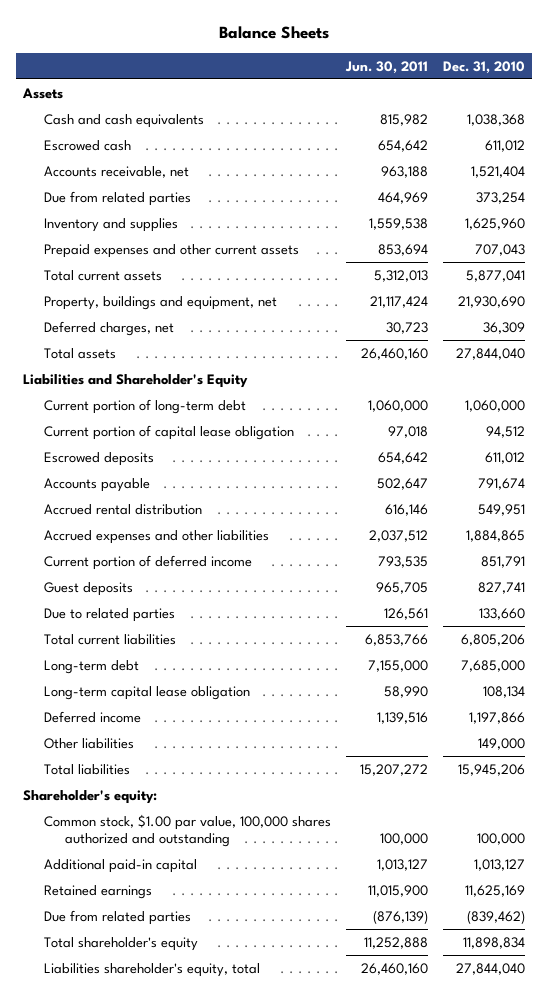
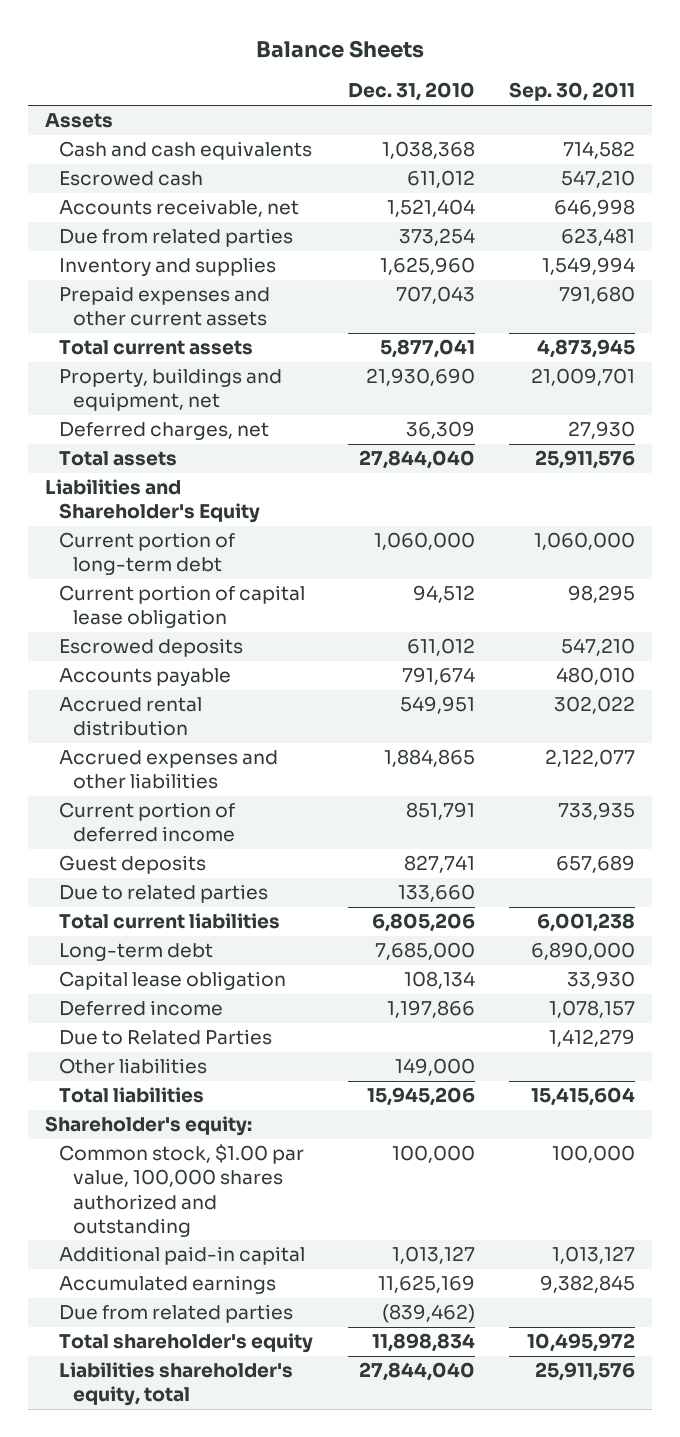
- | Jun. 30, 2011 | Dec. 31, 2010
+ | Dec. 31, 2010 | Sep. 30, 2011
- Long-term capital lease obligation | 58,990 | 108,134
+ Capital lease obligation | 108,134 | 33,930
+ Due to Related Parties | | 1,412,279
- Retained earnings | 11,015,900 | 11,625,169
+ Accumulated earnings | 11,625,169 | 9,382,845

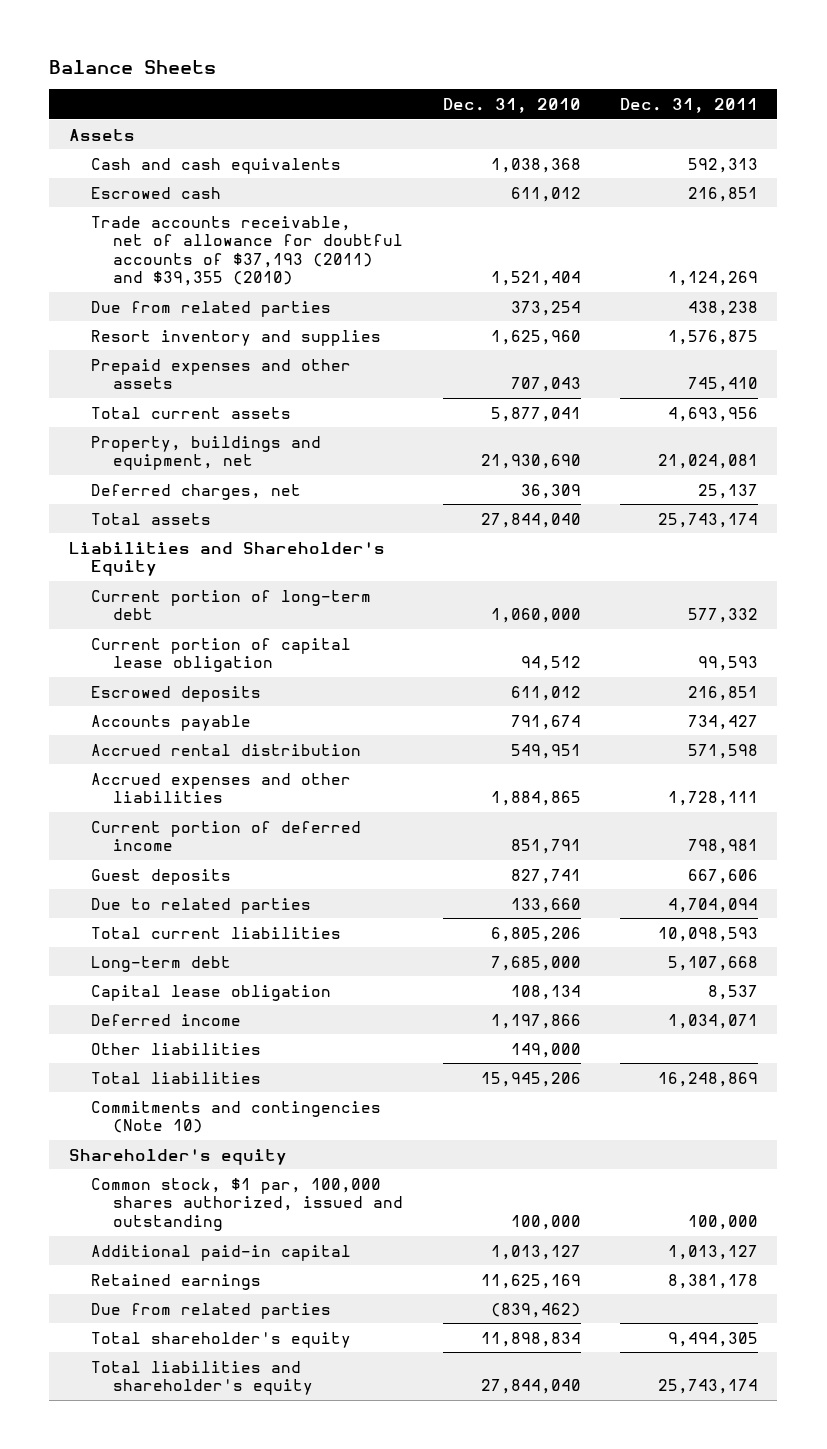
- | Dec. 31, 2010 | Sep. 30, 2011
+ | Dec. 31, 2010 | Dec. 31, 2011
- Accounts receivable, net | 1,521,404 | 646,998
+ Trade accounts receivable, net of allowance for doubtful accounts of $37,193 (2011) and $39,355 (2010) | 1,521,404 | 1,124,269
- Inventory and supplies | 1,625,960 | 1,549,994
- Prepaid expenses and other current assets | 707,043 | 791,680
+ Resort inventory and supplies | 1,625,960 | 1,576,875
+ Prepaid expenses and other assets | 707,043 | 745,410
- Due to Related Parties | | 1,412,279
- Shareholder's equity:
- Common stock, $1.00 par value, 100,000 shares authorized and outstanding | 100,000 | 100,000
+ Commitments and contingencies (Note 10)
+ Shareholder's equity
+ Common stock, $1 par, 100,000 shares authorized, issued and outstanding | 100,000 | 100,000
- Accumulated earnings | 11,625,169 | 9,382,845
+ Retained earnings | 11,625,169 | 8,381,178
- Liabilities shareholder's equity, total | 27,844,040 | 25,911,576
+ Total liabilities and shareholder's equity | 27,844,040 | 25,743,174

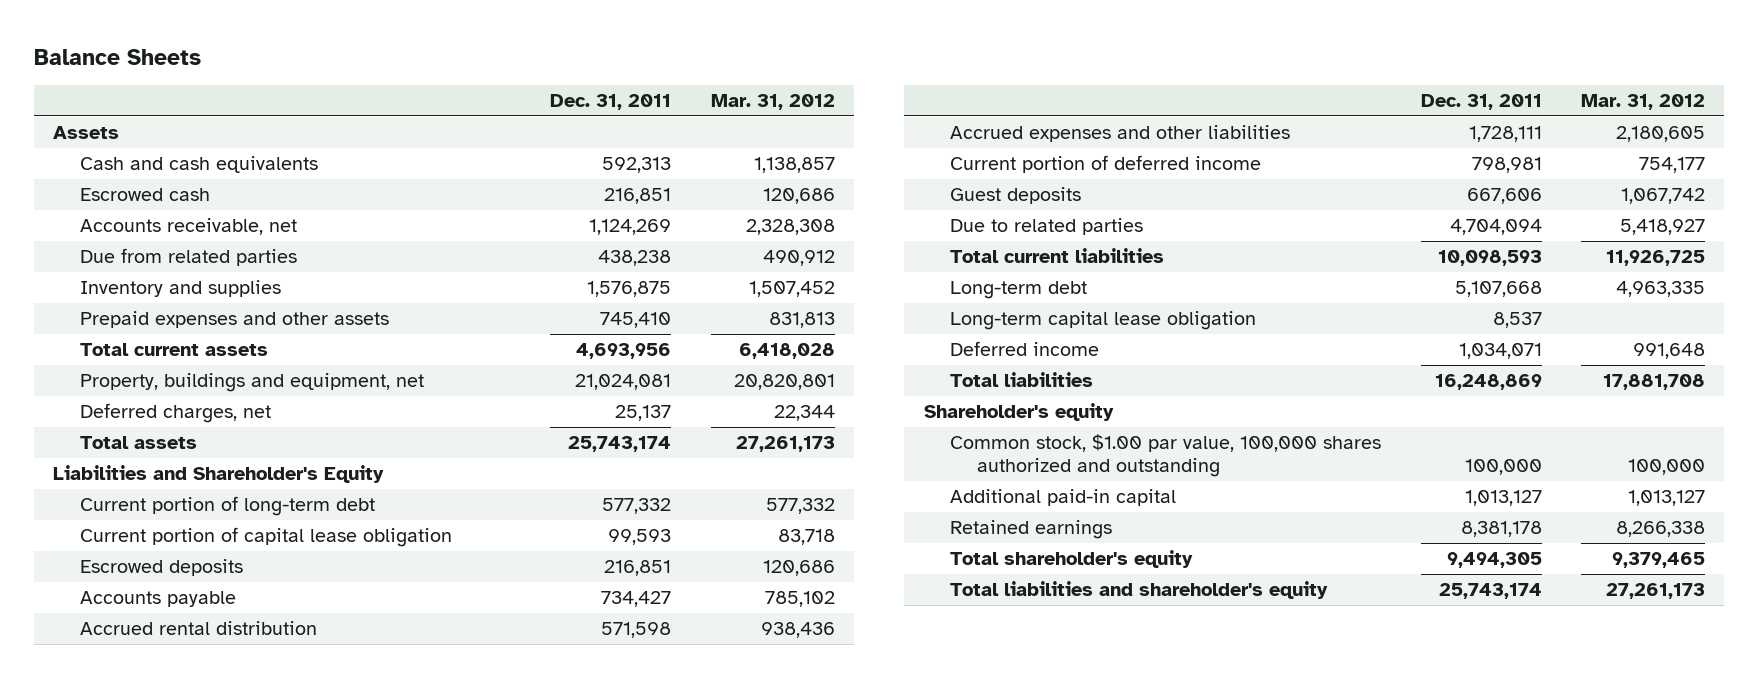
- | Dec. 31, 2010 | Dec. 31, 2011
+ | Dec. 31, 2011 | Mar. 31, 2012
- Trade accounts receivable, net of allowance for doubtful accounts of $37,193 (2011) and $39,355 (2010) | 1,521,404 | 1,124,269
+ Accounts receivable, net | 1,124,269 | 2,328,308
- Resort inventory and supplies | 1,625,960 | 1,576,875
+ Inventory and supplies | 1,576,875 | 1,507,452
- Capital lease obligation | 108,134 | 8,537
+ Long-term capital lease obligation | 8,537 |
- Other liabilities | 149,000 |
- Commitments and contingencies (Note 10)
- Common stock, $1 par, 100,000 shares authorized, issued and outstanding | 100,000 | 100,000
+ Common stock, $1.00 par value, 100,000 shares authorized and outstanding | 100,000 | 100,000
- Due from related parties | (839,462) |

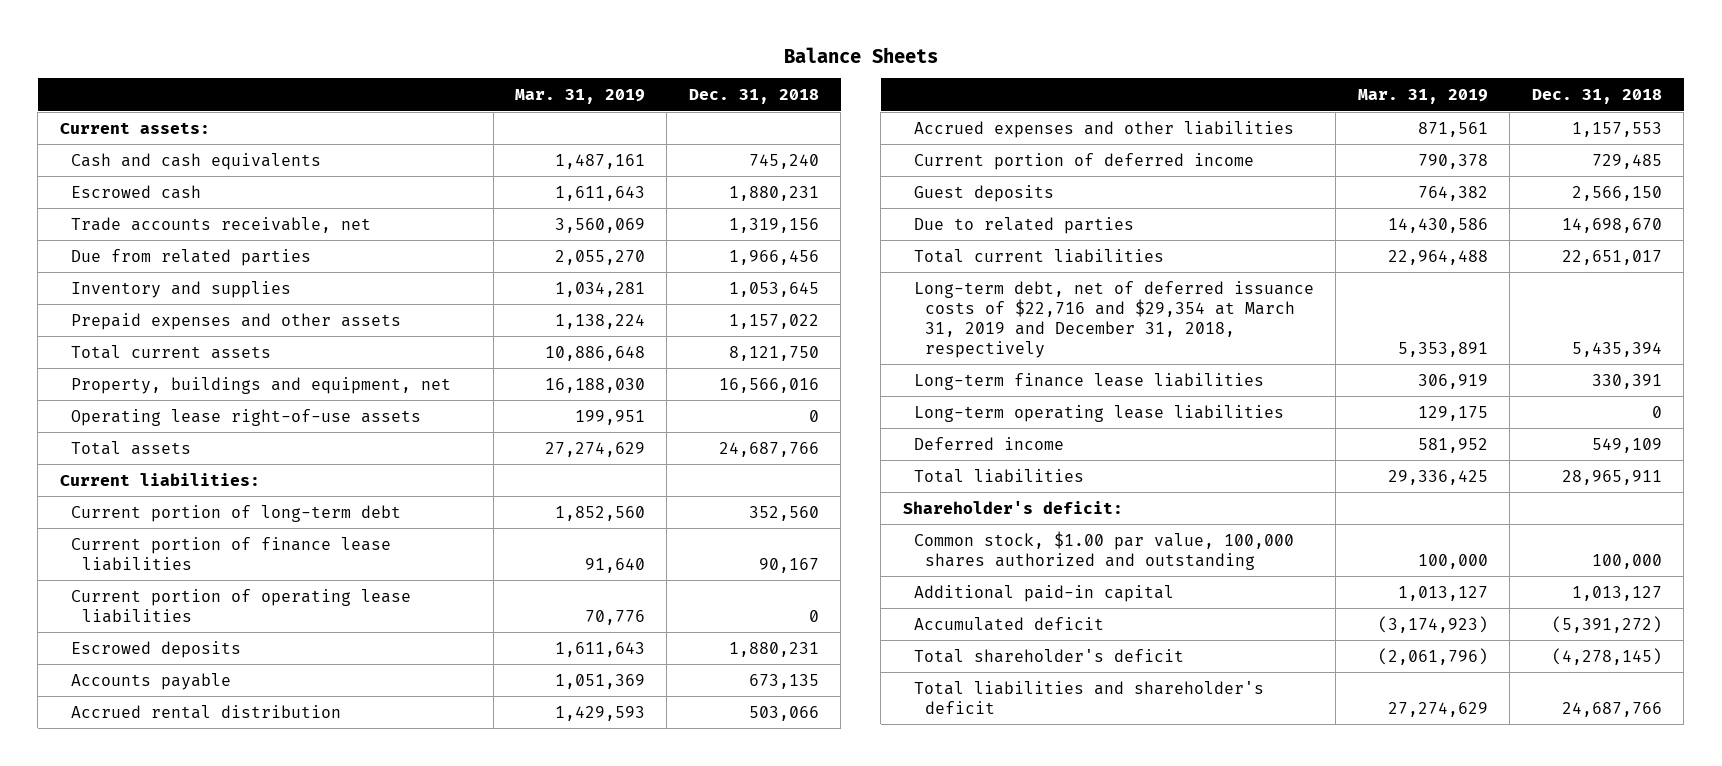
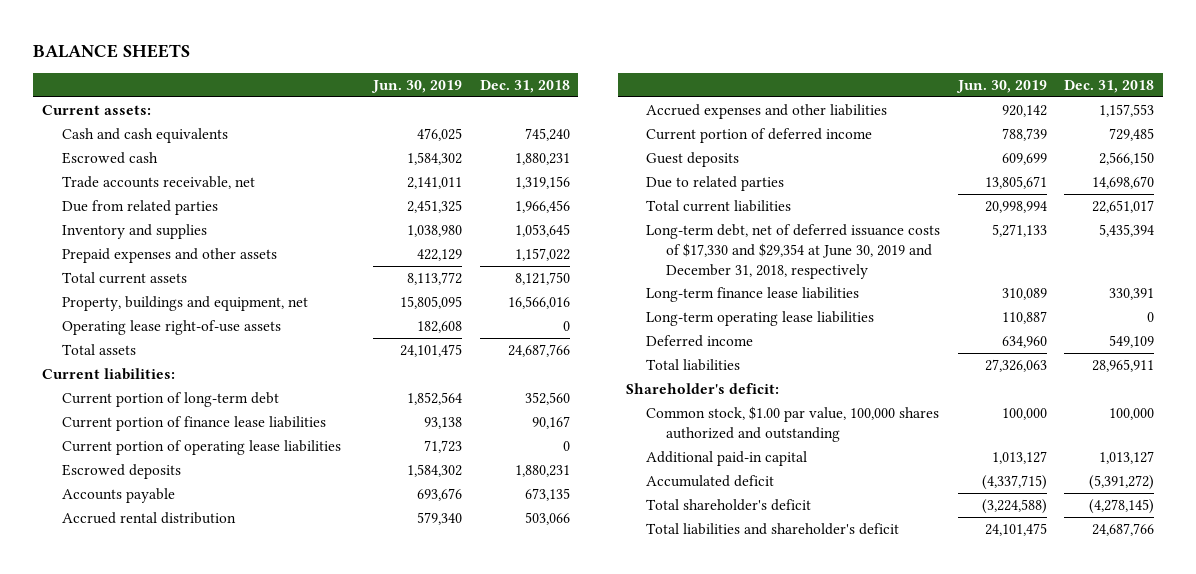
- Balance Sheets
+ BALANCE SHEETS
- | Mar. 31, 2019 | Dec. 31, 2018
+ | Jun. 30, 2019 | Dec. 31, 2018
- Long-term debt, net of deferred issuance costs of $22,716 and $29,354 at March 31, 2019 and December 31, 2018, respectively | 5,353,891 | 5,435,394
+ Long-term debt, net of deferred issuance costs of $17,330 and $29,354 at June 30, 2019 and December 31, 2018, respectively | 5,271,133 | 5,435,394

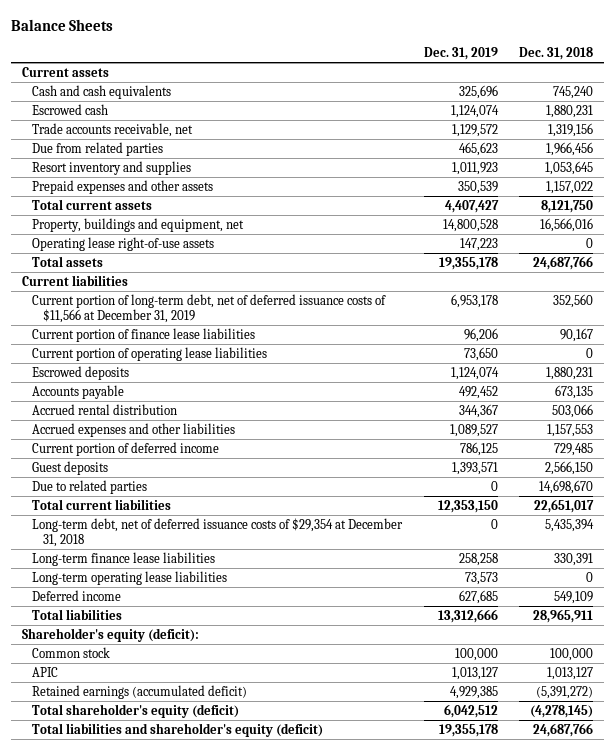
- BALANCE SHEETS
+ Balance Sheets
- | Jun. 30, 2019 | Dec. 31, 2018
+ | Dec. 31, 2019 | Dec. 31, 2018
- Current assets:
+ Current assets
- Inventory and supplies | 1,038,980 | 1,053,645
+ Resort inventory and supplies | 1,011,923 | 1,053,645
- Current liabilities:
- Current portion of long-term debt | 1,852,564 | 352,560
+ Current liabilities
+ Current portion of long-term debt, net of deferred issuance costs of $11,566 at December 31, 2019 | 6,953,178 | 352,560
- Long-term debt, net of deferred issuance costs of $17,330 and $29,354 at June 30, 2019 and December 31, 2018, respectively | 5,271,133 | 5,435,394
+ Long-term debt, net of deferred issuance costs of $29,354 at December 31, 2018 | 0 | 5,435,394
- Shareholder's deficit:
- Common stock, $1.00 par value, 100,000 shares authorized and outstanding | 100,000 | 100,000
- Additional paid-in capital | 1,013,127 | 1,013,127
- Accumulated deficit | (4,337,715) | (5,391,272)
- Total shareholder's deficit | (3,224,588) | (4,278,145)
- Total liabilities and shareholder's deficit | 24,101,475 | 24,687,766
+ Shareholder's equity (deficit):
+ Common stock | 100,000 | 100,000
+ APIC | 1,013,127 | 1,013,127
+ Retained earnings (accumulated deficit) | 4,929,385 | (5,391,272)
+ Total shareholder's equity (deficit) | 6,042,512 | (4,278,145)
+ Total liabilities and shareholder's equity (deficit) | 19,355,178 | 24,687,766

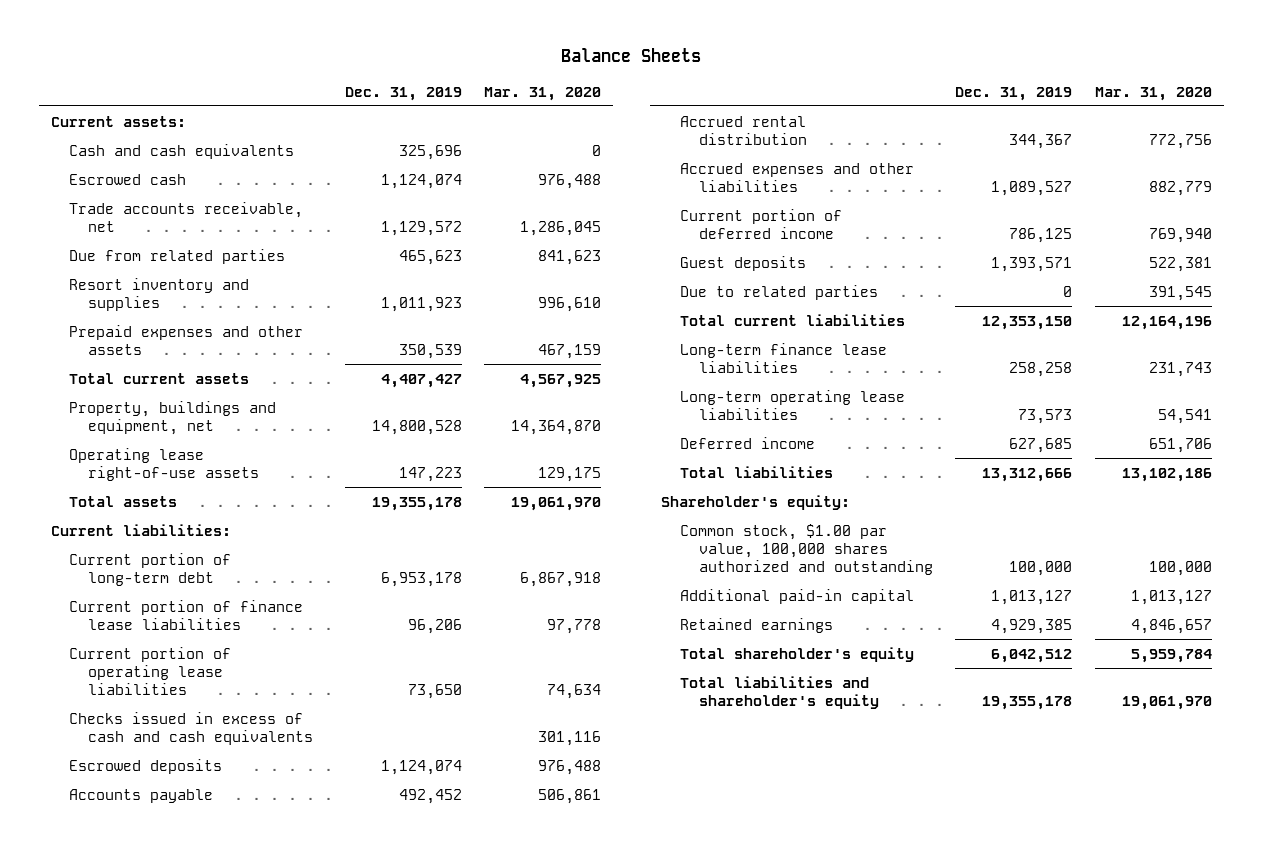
- | Dec. 31, 2019 | Dec. 31, 2018
+ | Dec. 31, 2019 | Mar. 31, 2020
- Current assets
+ Current assets:
- Current liabilities
- Current portion of long-term debt, net of deferred issuance costs of $11,566 at December 31, 2019 | 6,953,178 | 352,560
+ Current liabilities:
+ Current portion of long-term debt | 6,953,178 | 6,867,918
+ Checks issued in excess of cash and cash equivalents | | 301,116
- Long-term debt, net of deferred issuance costs of $29,354 at December 31, 2018 | 0 | 5,435,394
- Shareholder's equity (deficit):
- Common stock | 100,000 | 100,000
- APIC | 1,013,127 | 1,013,127
- Retained earnings (accumulated deficit) | 4,929,385 | (5,391,272)
- Total shareholder's equity (deficit) | 6,042,512 | (4,278,145)
- Total liabilities and shareholder's equity (deficit) | 19,355,178 | 24,687,766
+ Shareholder's equity:
+ Common stock, $1.00 par value, 100,000 shares authorized and outstanding | 100,000 | 100,000
+ Additional paid-in capital | 1,013,127 | 1,013,127
+ Retained earnings | 4,929,385 | 4,846,657
+ Total shareholder's equity | 6,042,512 | 5,959,784
+ Total liabilities and shareholder's equity | 19,355,178 | 19,061,970

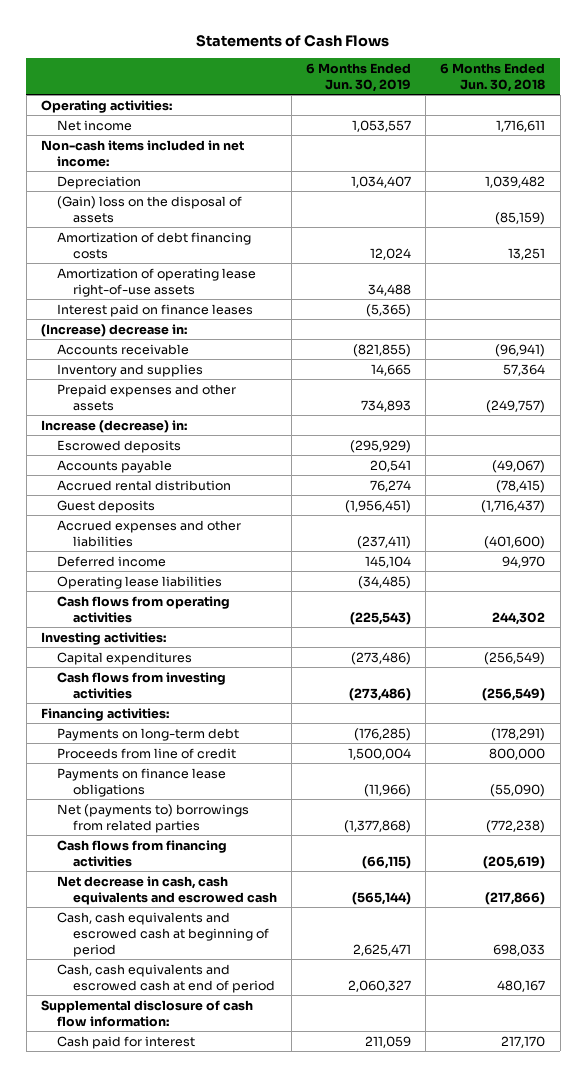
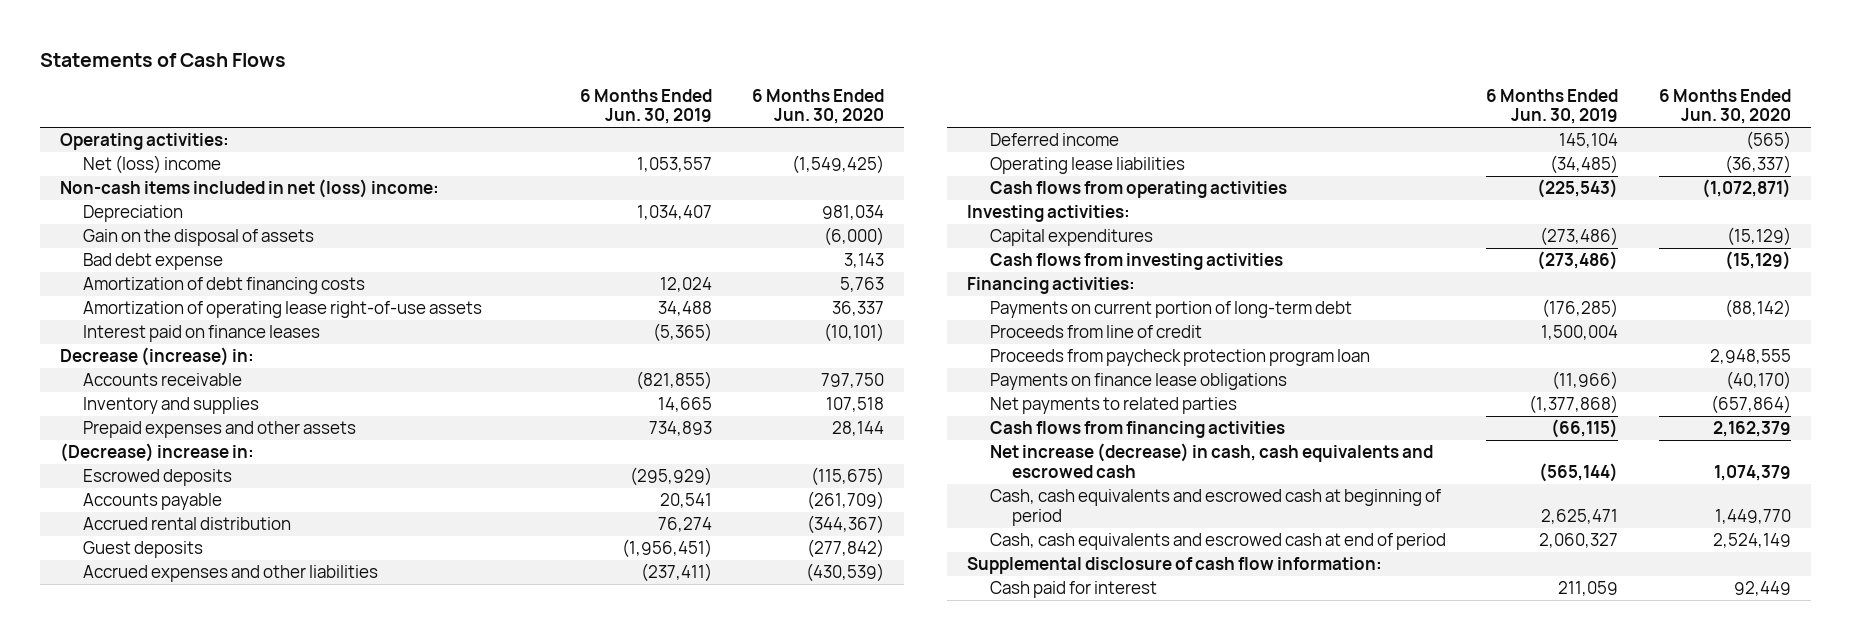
- | 6 Months Ended Jun. 30, 2019 | 6 Months Ended Jun. 30, 2018
+ | 6 Months Ended Jun. 30, 2019 | 6 Months Ended Jun. 30, 2020
- Net income | 1,053,557 | 1,716,611
- Non-cash items included in net income:
+ Net (loss) income | 1,053,557 | (1,549,425)
+ Non-cash items included in net (loss) income:
- (Gain) loss on the disposal of assets | | (85,159)
+ Gain on the disposal of assets | | (6,000)
+ Bad debt expense | | 3,143
- (Increase) decrease in:
+ Decrease (increase) in:
- Increase (decrease) in:
+ (Decrease) increase in:
- Payments on long-term debt | (176,285) | (178,291)
+ Payments on current portion of long-term debt | (176,285) | (88,142)
+ Proceeds from paycheck protection program loan | | 2,948,555
- Net (payments to) borrowings from related parties | (1,377,868) | (772,238)
+ Net payments to related parties | (1,377,868) | (657,864)
- Net decrease in cash, cash equivalents and escrowed cash | (565,144) | (217,866)
+ Net increase (decrease) in cash, cash equivalents and escrowed cash | (565,144) | 1,074,379

